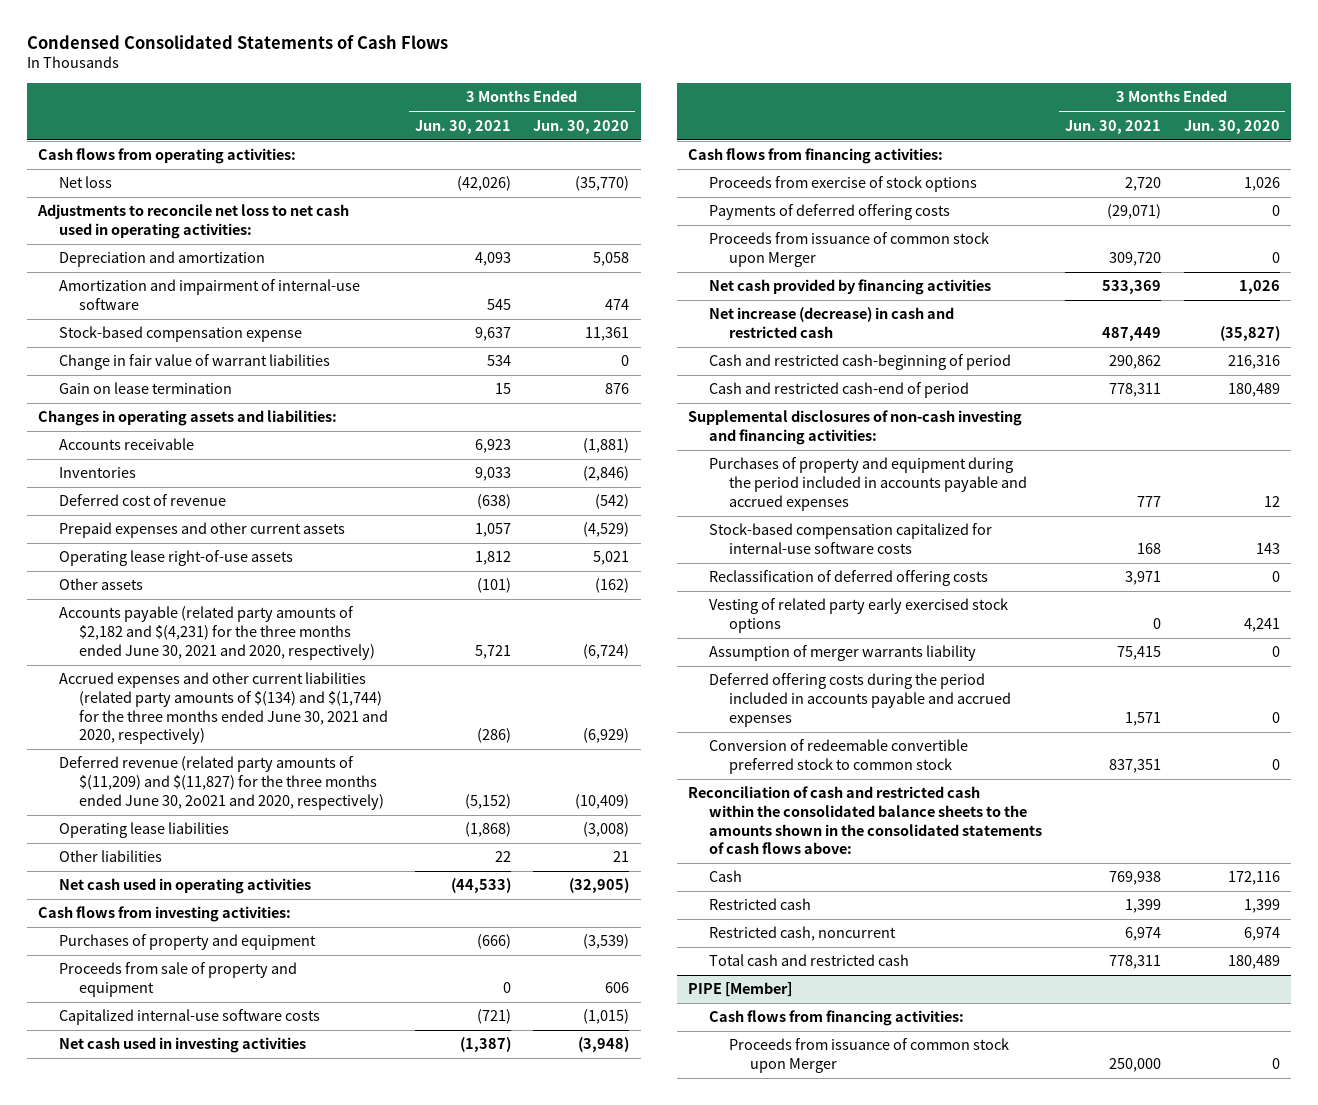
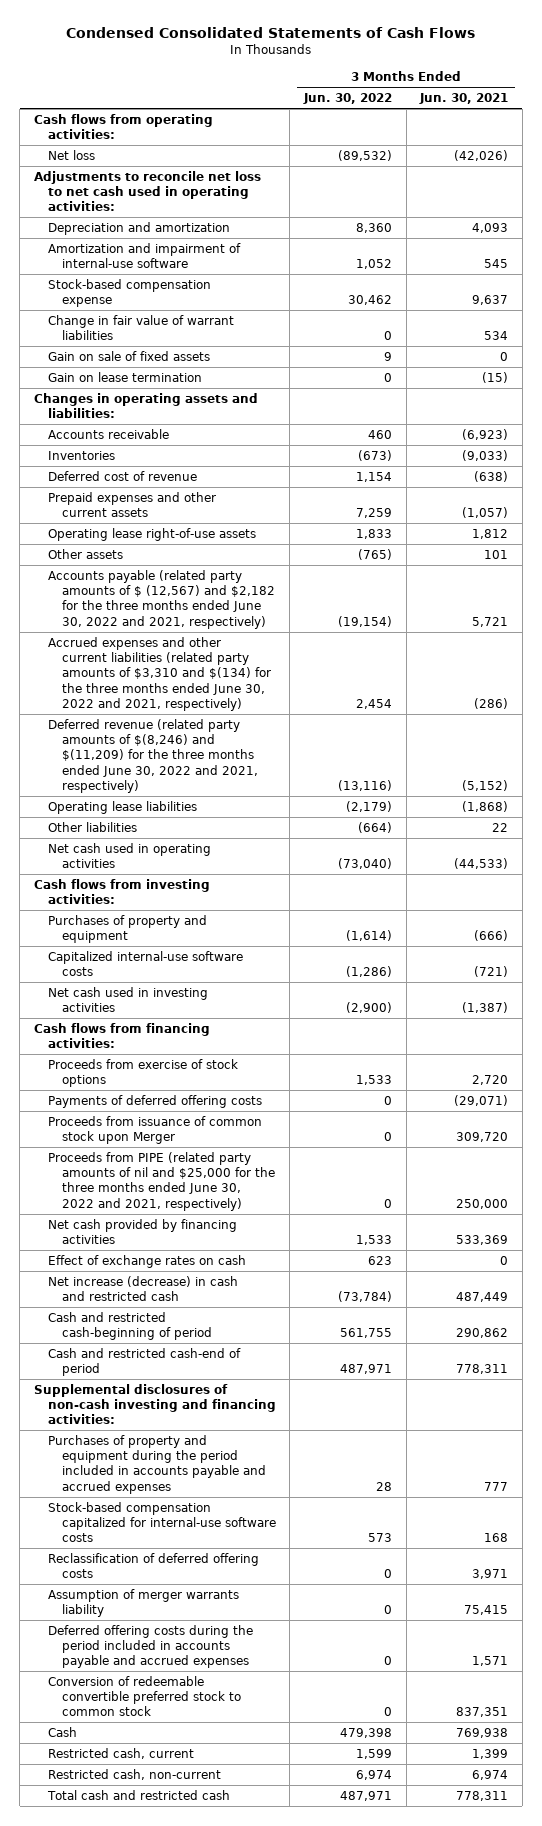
- | 3 Months Ended Jun. 30, 2021 | 3 Months Ended Jun. 30, 2020
+ | 3 Months Ended Jun. 30, 2022 | 3 Months Ended Jun. 30, 2021
- Gain on lease termination | 15 | 876
+ Gain on sale of fixed assets | 9 | 0
+ Gain on lease termination | 0 | (15)
- Accounts receivable | 6,923 | (1,881)
- Inventories | 9,033 | (2,846)
+ Accounts receivable | 460 | (6,923)
+ Inventories | (673) | (9,033)
- Prepaid expenses and other current assets | 1,057 | (4,529)
+ Prepaid expenses and other current assets | 7,259 | (1,057)
- Other assets | (101) | (162)
- Accounts payable (related party amounts of $2,182 and $(4,231) for the three months ended June 30, 2021 and 2020, respectively) | 5,721 | (6,724)
- Accrued expenses and other current liabilities (related party amounts of $(134) and $(1,744) for the three months ended June 30, 2021 and 2020, respectively) | (286) | (6,929)
- Deferred revenue (related party amounts of $(11,209) and $(11,827) for the three months ended June 30, 2o021 and 2020, respectively) | (5,152) | (10,409)
+ Other assets | (765) | 101
+ Accounts payable (related party amounts of $ (12,567) and $2,182 for the three months ended June 30, 2022 and 2021, respectively) | (19,154) | 5,721
+ Accrued expenses and other current liabilities (related party amounts of $3,310 and $(134) for the three months ended June 30, 2022 and 2021, respectively) | 2,454 | (286)
+ Deferred revenue (related party amounts of $(8,246) and $(11,209) for the three months ended June 30, 2022 and 2021, respectively) | (13,116) | (5,152)
- Proceeds from sale of property and equipment | 0 | 606
+ Proceeds from PIPE (related party amounts of nil and $25,000 for the three months ended June 30, 2022 and 2021, respectively) | 0 | 250,000
+ Effect of exchange rates on cash | 623 | 0
- Vesting of related party early exercised stock options | 0 | 4,241
- Reconciliation of cash and restricted cash within the consolidated balance sheets to the amounts shown in the consolidated statements of cash flows above:
- Restricted cash | 1,399 | 1,399
- Restricted cash, noncurrent | 6,974 | 6,974
+ Restricted cash, current | 1,599 | 1,399
+ Restricted cash, non-current | 6,974 | 6,974
- PIPE [Member]
- Cash flows from financing activities:
- Proceeds from issuance of common stock upon Merger | 250,000 | 0

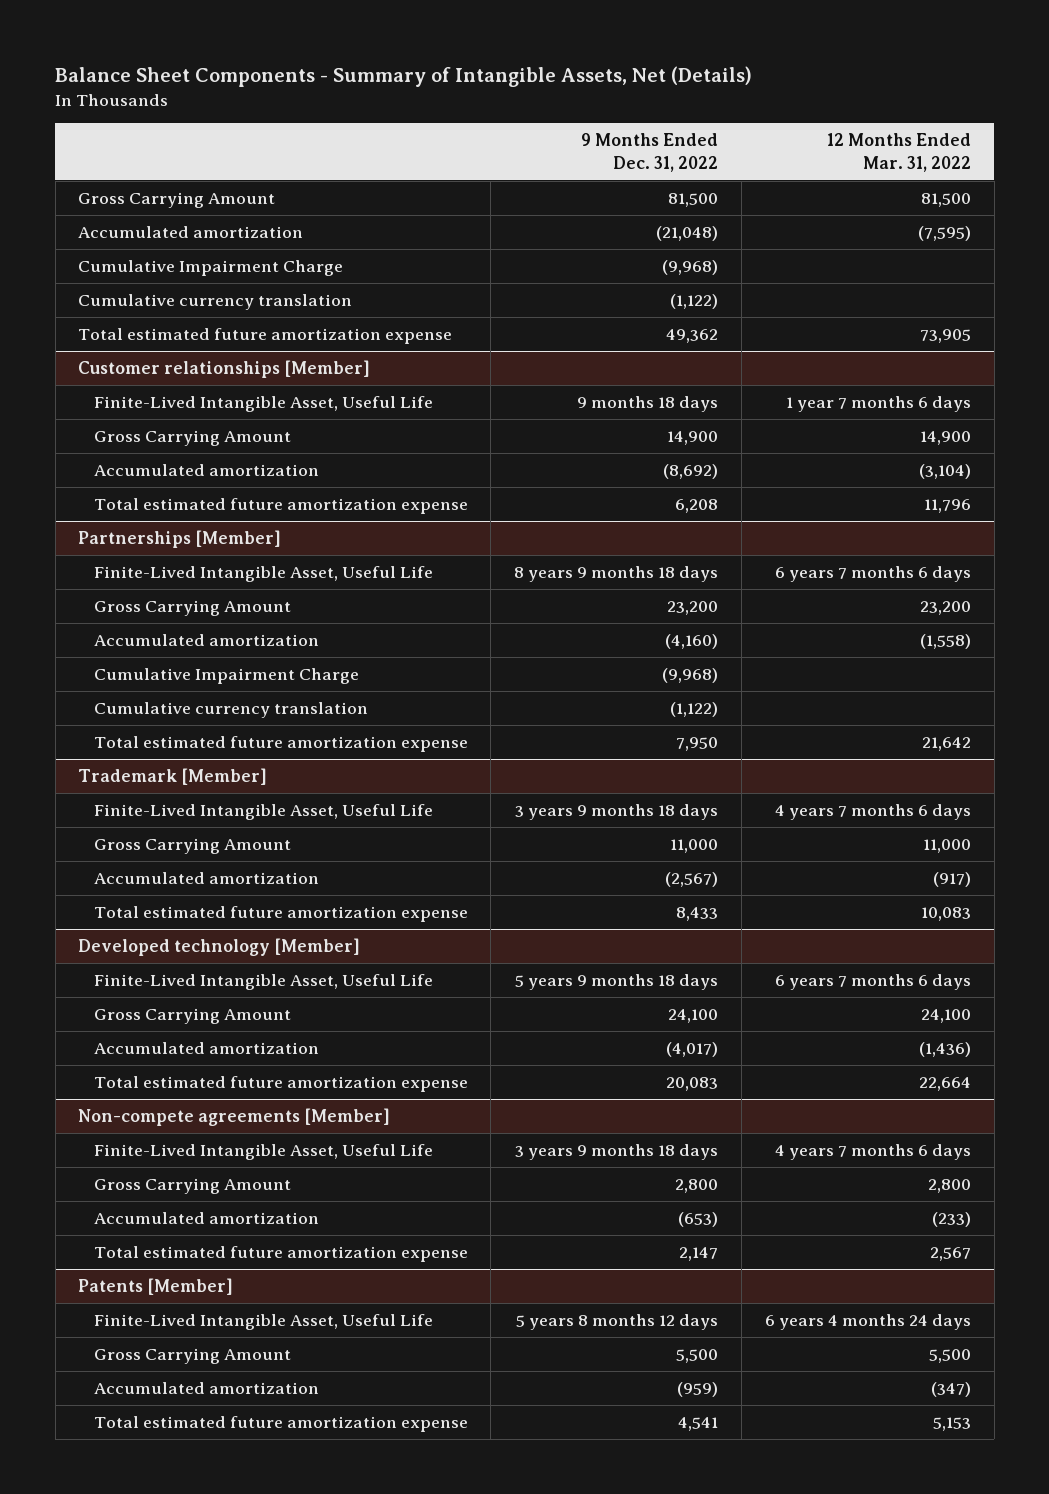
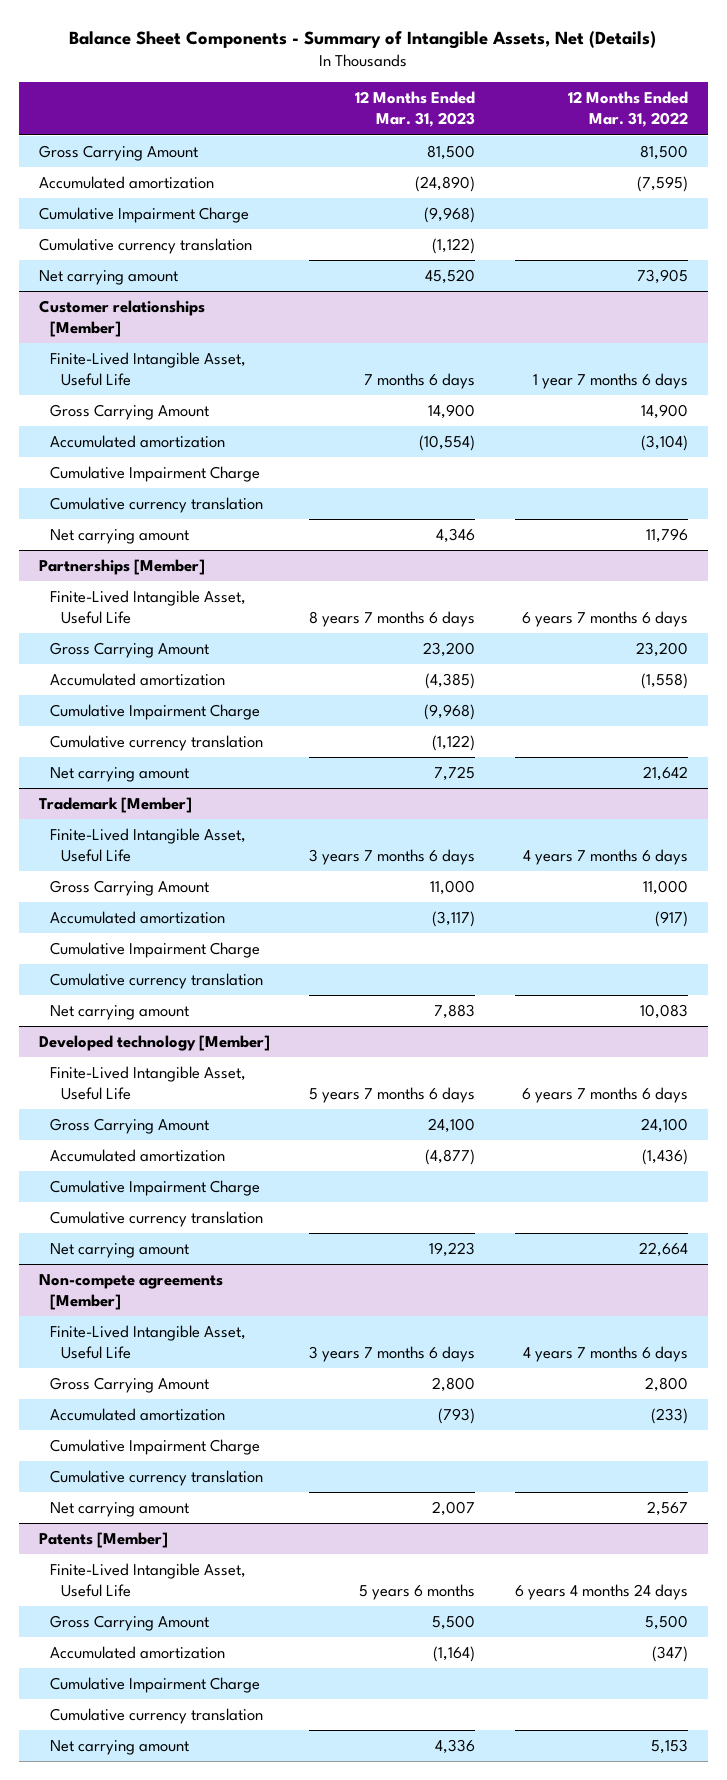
- | 9 Months Ended Dec. 31, 2022 | 12 Months Ended Mar. 31, 2022
+ | 12 Months Ended Mar. 31, 2023 | 12 Months Ended Mar. 31, 2022
- Total estimated future amortization expense | 49,362 | 73,905
+ Net carrying amount | 45,520 | 73,905
@ Customer relationships [Member]
- Total estimated future amortization expense | 6,208 | 11,796
+ Cumulative Impairment Charge
+ Cumulative currency translation
+ Net carrying amount | 4,346 | 11,796
@ Partnerships [Member]
- Total estimated future amortization expense | 7,950 | 21,642
+ Net carrying amount | 7,725 | 21,642
@ Trademark [Member]
- Total estimated future amortization expense | 8,433 | 10,083
+ Cumulative Impairment Charge
+ Cumulative currency translation
+ Net carrying amount | 7,883 | 10,083
@ Developed technology [Member]
- Total estimated future amortization expense | 20,083 | 22,664
+ Cumulative Impairment Charge
+ Cumulative currency translation
+ Net carrying amount | 19,223 | 22,664
@ Non-compete agreements [Member]
- Total estimated future amortization expense | 2,147 | 2,567
+ Cumulative Impairment Charge
+ Cumulative currency translation
+ Net carrying amount | 2,007 | 2,567
@ Patents [Member]
- Total estimated future amortization expense | 4,541 | 5,153
+ Cumulative Impairment Charge
+ Cumulative currency translation
+ Net carrying amount | 4,336 | 5,153

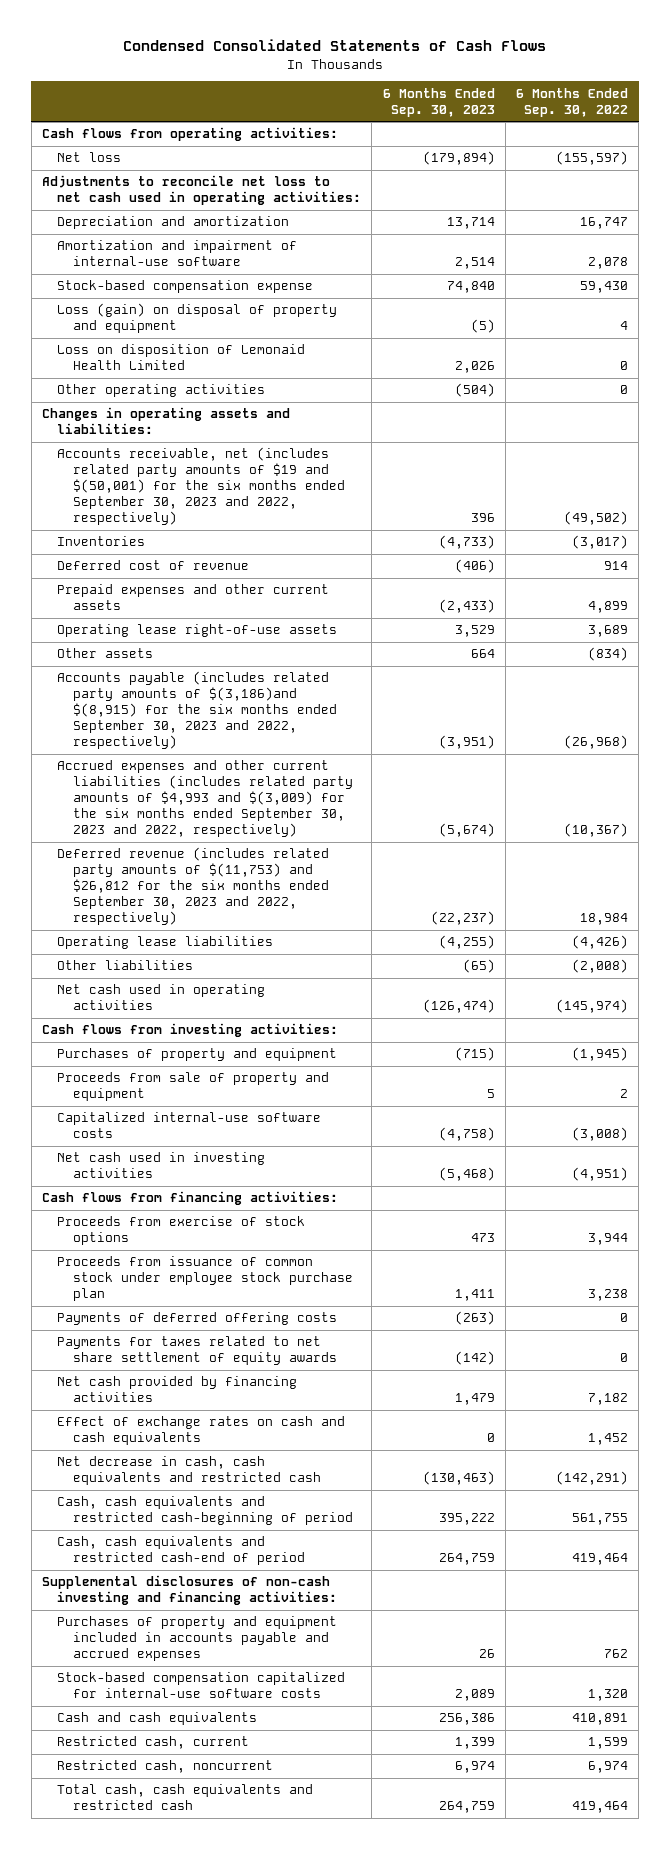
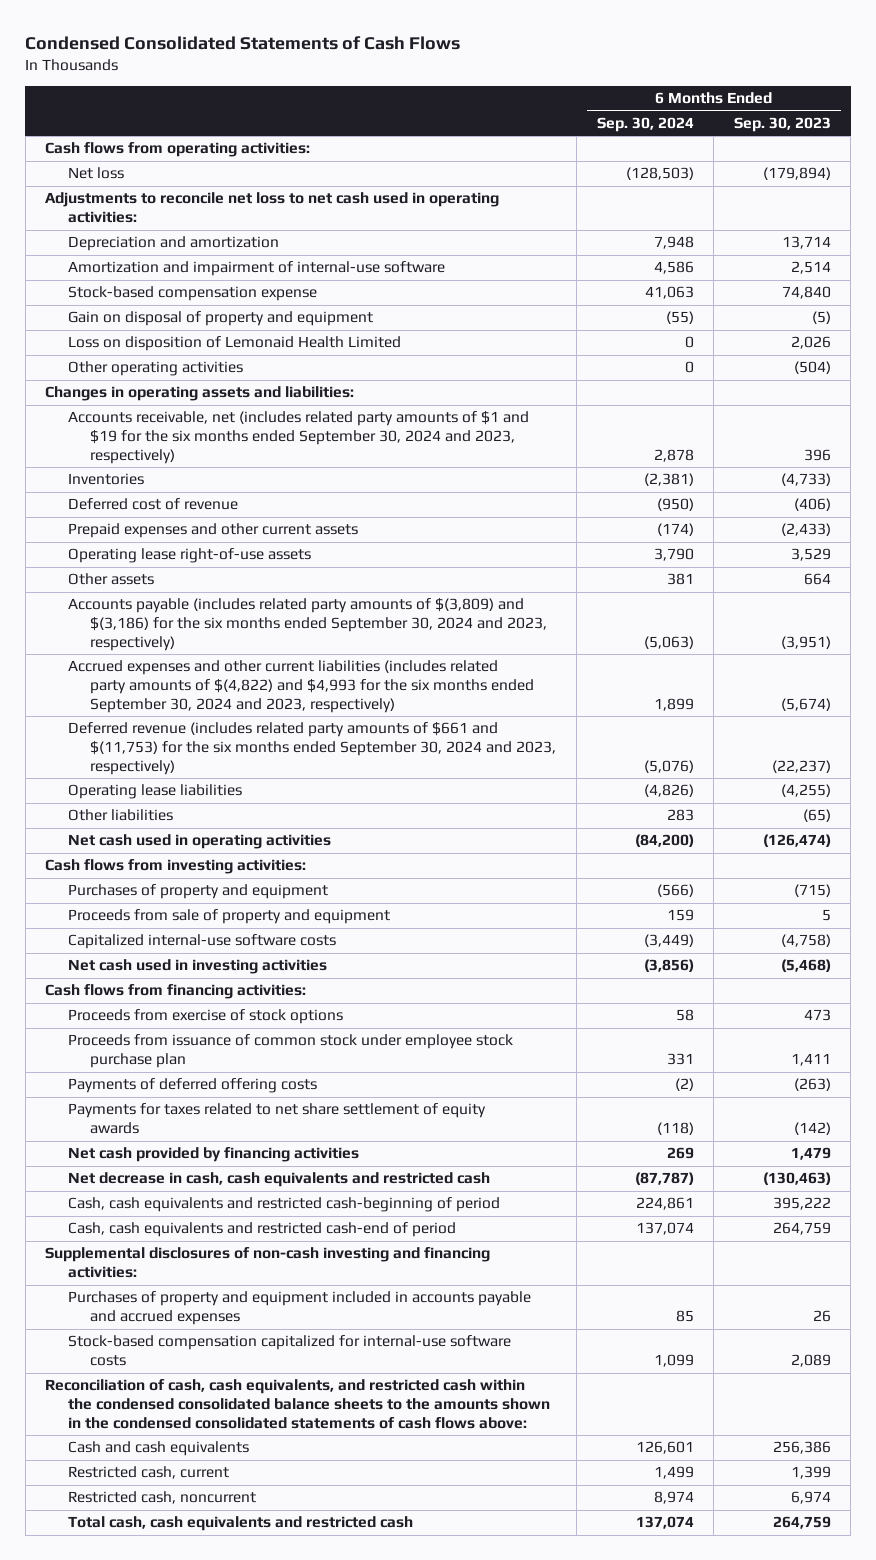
- | 6 Months Ended Sep. 30, 2023 | 6 Months Ended Sep. 30, 2022
+ | 6 Months Ended Sep. 30, 2024 | 6 Months Ended Sep. 30, 2023
- Loss (gain) on disposal of property and equipment | (5) | 4
+ Gain on disposal of property and equipment | (55) | (5)
- Accounts receivable, net (includes related party amounts of $19 and $(50,001) for the six months ended September 30, 2023 and 2022, respectively) | 396 | (49,502)
+ Accounts receivable, net (includes related party amounts of $1 and $19 for the six months ended September 30, 2024 and 2023, respectively) | 2,878 | 396
- Accounts payable (includes related party amounts of $(3,186)and $(8,915) for the six months ended September 30, 2023 and 2022, respectively) | (3,951) | (26,968)
- Accrued expenses and other current liabilities (includes related party amounts of $4,993 and $(3,009) for the six months ended September 30, 2023 and 2022, respectively) | (5,674) | (10,367)
- Deferred revenue (includes related party amounts of $(11,753) and $26,812 for the six months ended September 30, 2023 and 2022, respectively) | (22,237) | 18,984
+ Accounts payable (includes related party amounts of $(3,809) and $(3,186) for the six months ended September 30, 2024 and 2023, respectively) | (5,063) | (3,951)
+ Accrued expenses and other current liabilities (includes related party amounts of $(4,822) and $4,993 for the six months ended September 30, 2024 and 2023, respectively) | 1,899 | (5,674)
+ Deferred revenue (includes related party amounts of $661 and $(11,753) for the six months ended September 30, 2024 and 2023, respectively) | (5,076) | (22,237)
- Effect of exchange rates on cash and cash equivalents | 0 | 1,452
+ Reconciliation of cash, cash equivalents, and restricted cash within the condensed consolidated balance sheets to the amounts shown in the condensed consolidated statements of cash flows above:

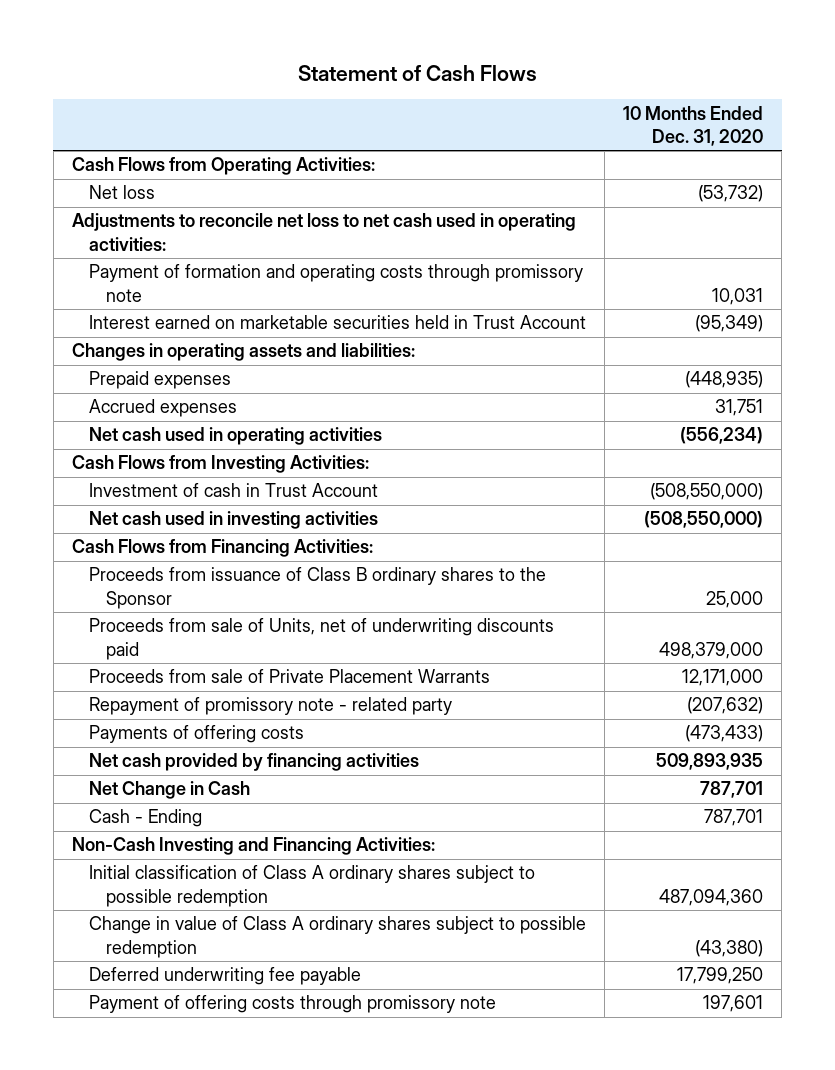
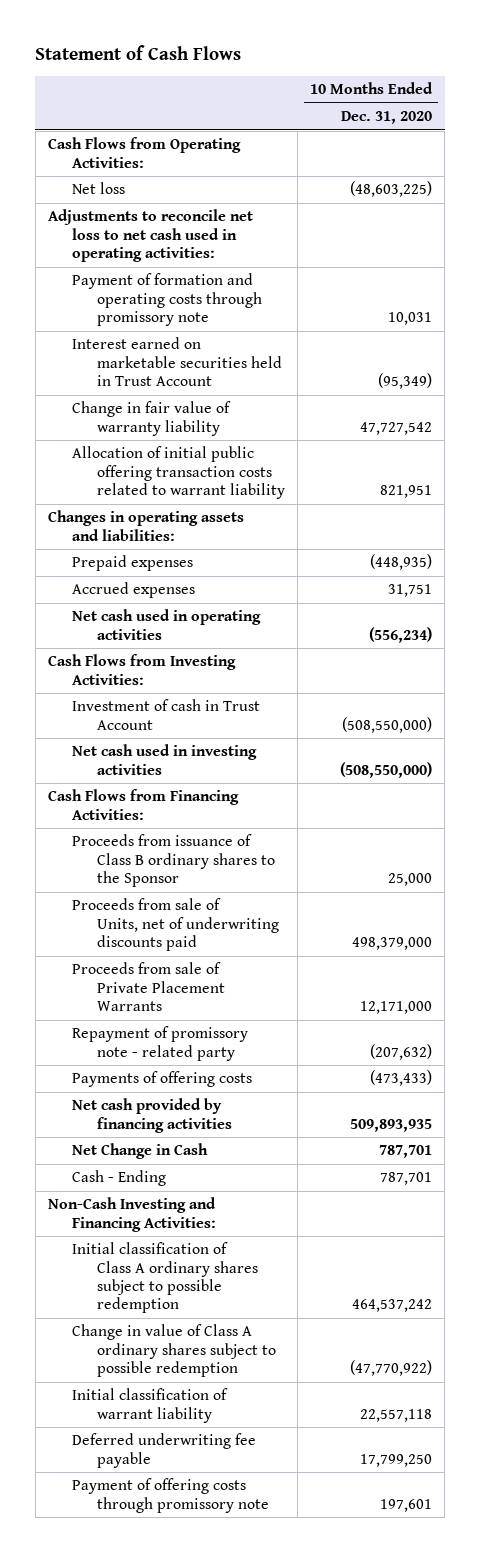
- Net loss | (53,732)
+ Net loss | (48,603,225)
+ Change in fair value of warranty liability | 47,727,542
+ Allocation of initial public offering transaction costs related to warrant liability | 821,951
- Initial classification of Class A ordinary shares subject to possible redemption | 487,094,360
- Change in value of Class A ordinary shares subject to possible redemption | (43,380)
+ Initial classification of Class A ordinary shares subject to possible redemption | 464,537,242
+ Change in value of Class A ordinary shares subject to possible redemption | (47,770,922)
+ Initial classification of warrant liability | 22,557,118

